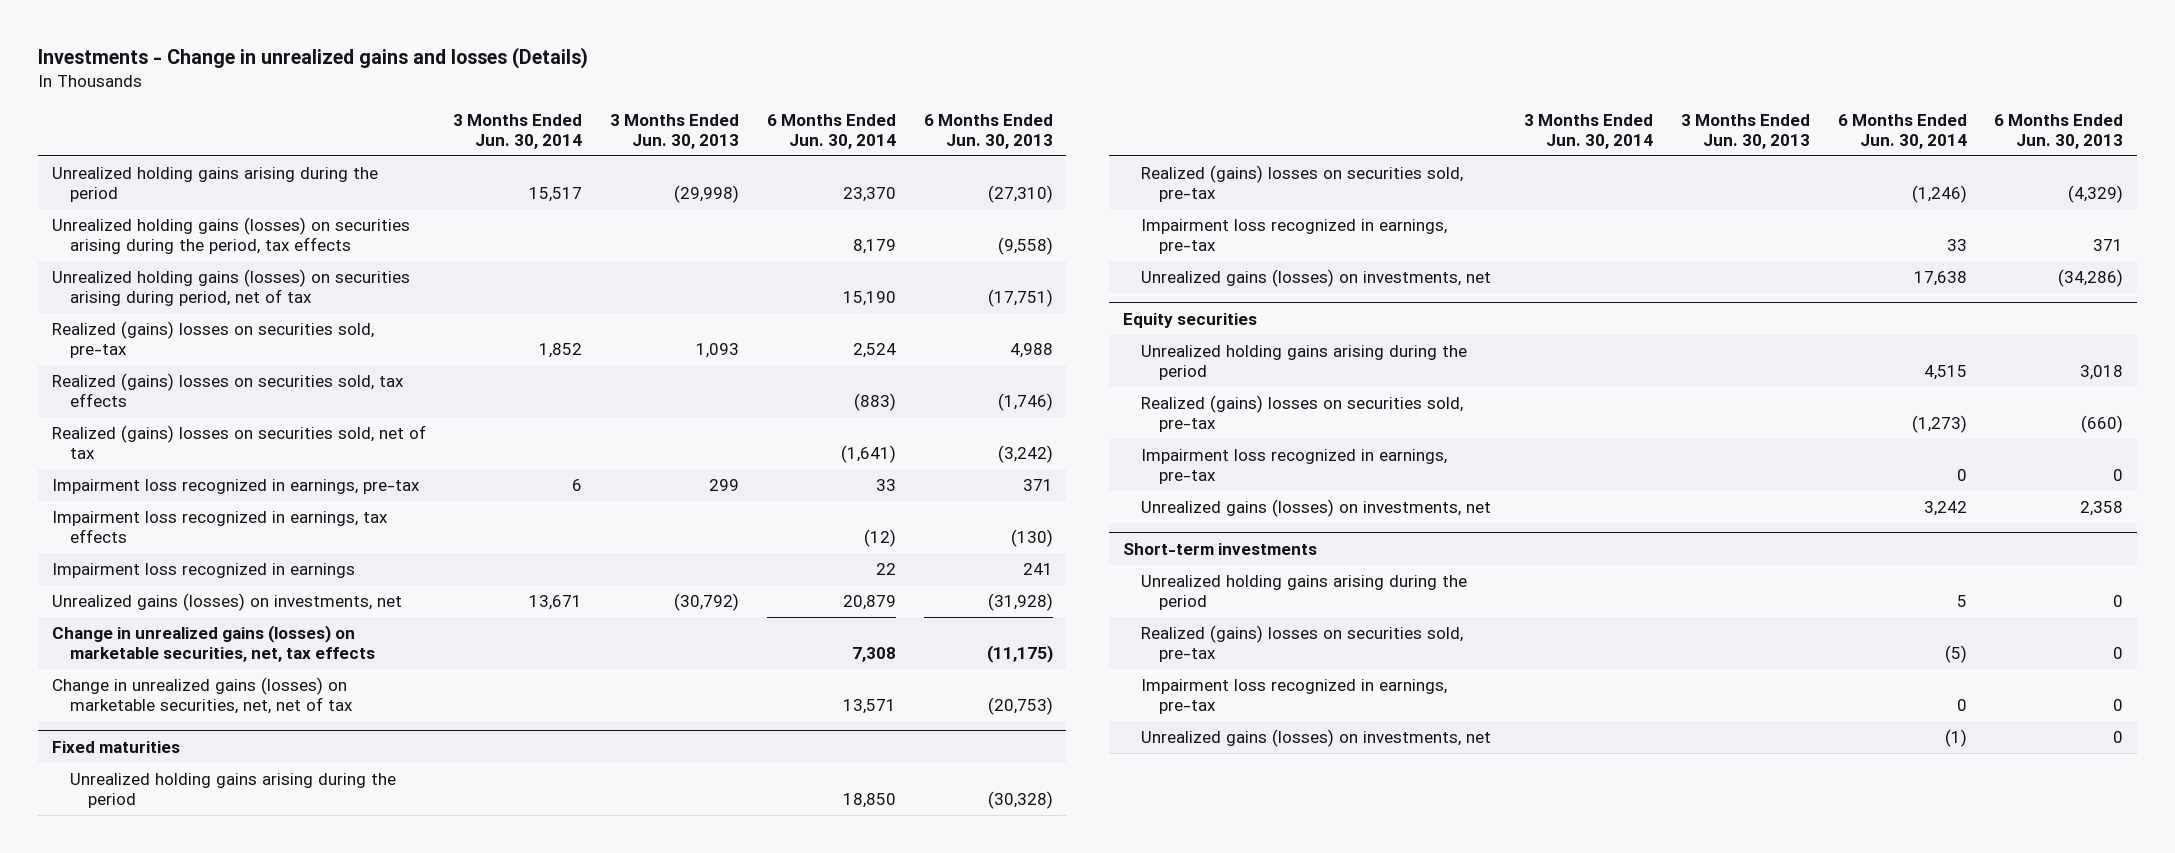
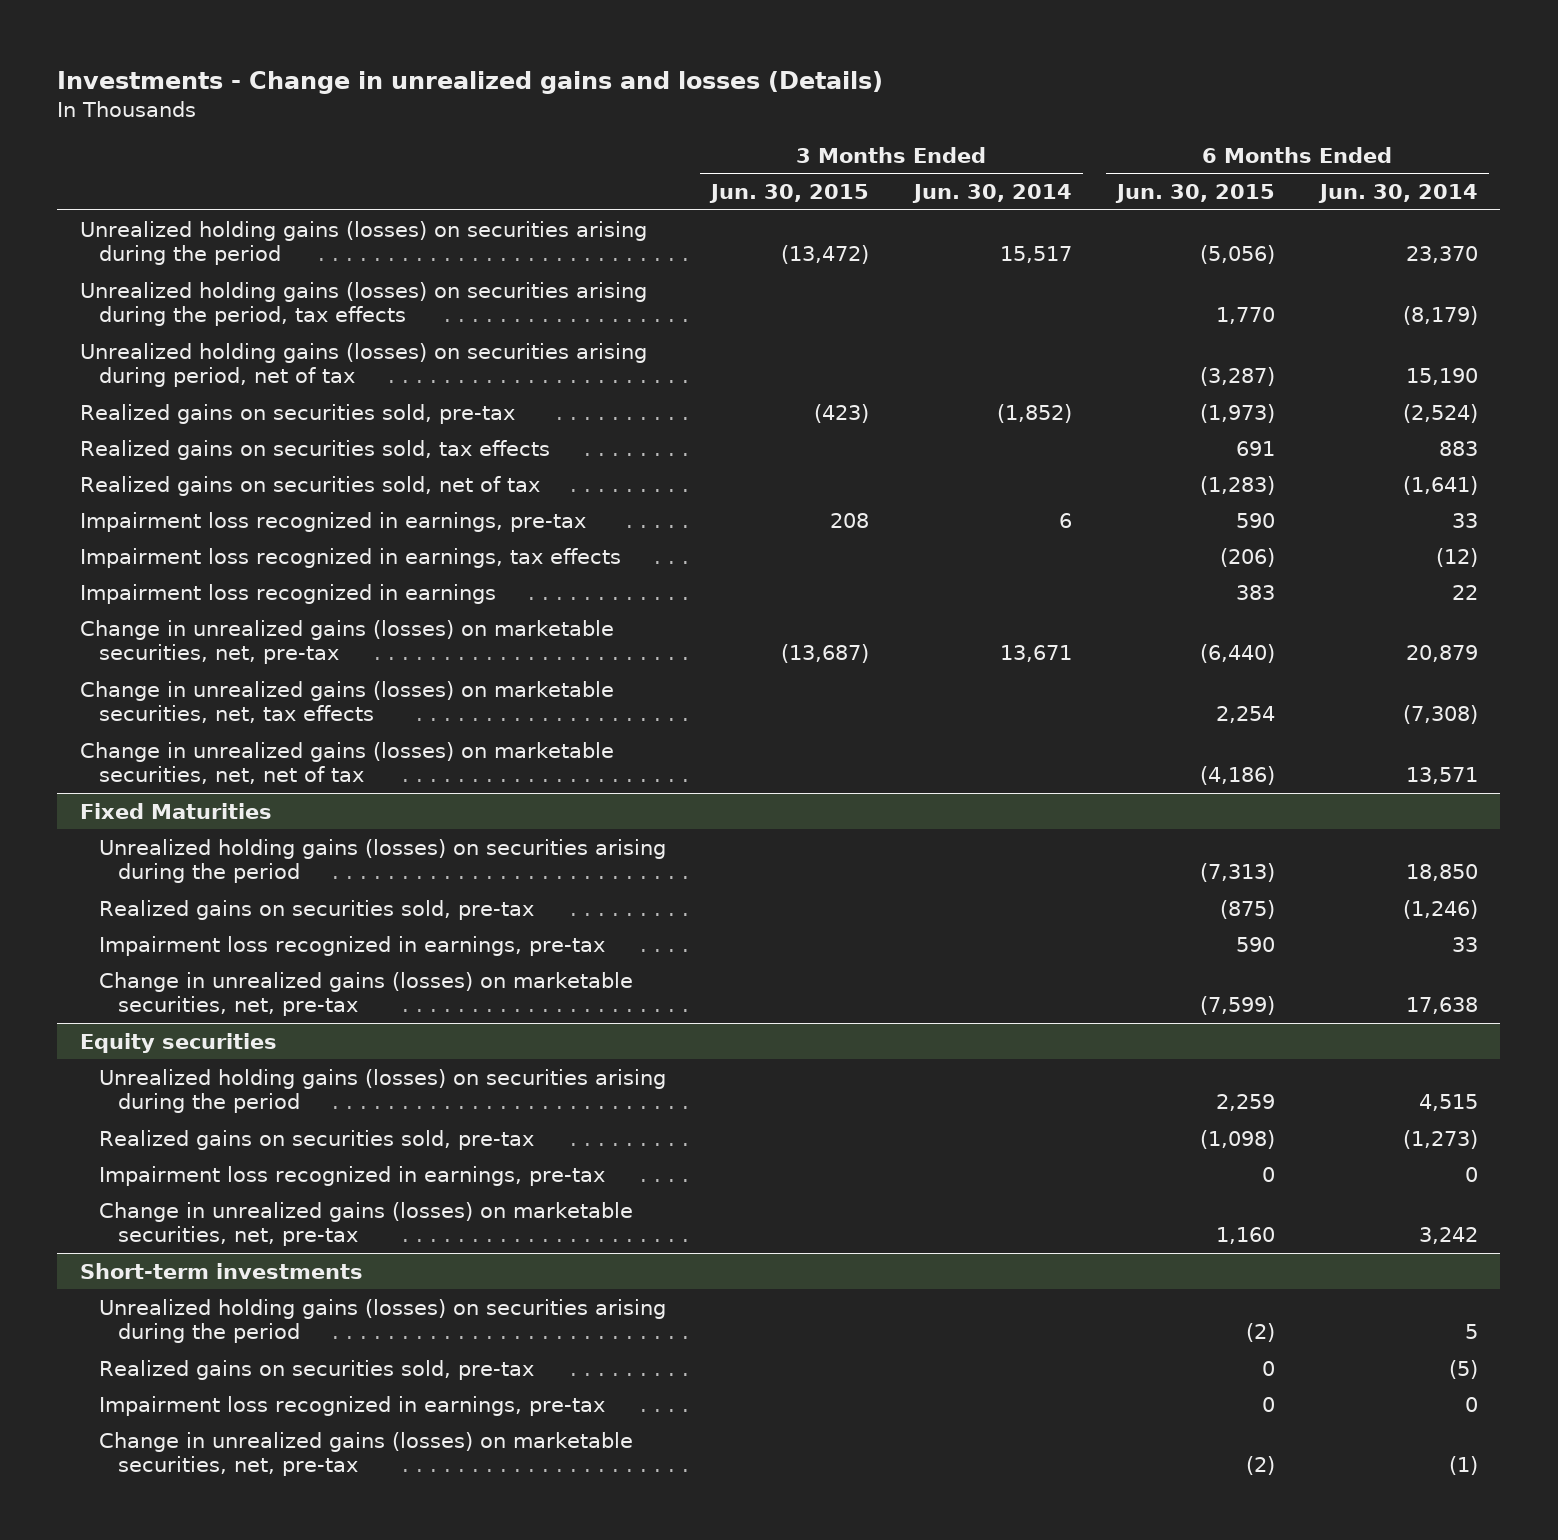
- | 3 Months Ended Jun. 30, 2014 | 3 Months Ended Jun. 30, 2013 | 6 Months Ended Jun. 30, 2014 | 6 Months Ended Jun. 30, 2013
+ | 3 Months Ended Jun. 30, 2015 | 3 Months Ended Jun. 30, 2014 | 6 Months Ended Jun. 30, 2015 | 6 Months Ended Jun. 30, 2014
- Unrealized holding gains arising during the period | 15,517 | (29,998) | 23,370 | (27,310)
- Unrealized holding gains (losses) on securities arising during the period, tax effects | | | 8,179 | (9,558)
+ Unrealized holding gains (losses) on securities arising during the period | (13,472) | 15,517 | (5,056) | 23,370
+ Unrealized holding gains (losses) on securities arising during the period, tax effects | | | 1,770 | (8,179)
- Realized (gains) losses on securities sold, pre-tax | 1,852 | 1,093 | 2,524 | 4,988
- Realized (gains) losses on securities sold, tax effects | | | (883) | (1,746)
- Realized (gains) losses on securities sold, net of tax | | | (1,641) | (3,242)
+ Realized gains on securities sold, pre-tax | (423) | (1,852) | (1,973) | (2,524)
+ Realized gains on securities sold, tax effects | | | 691 | 883
+ Realized gains on securities sold, net of tax | | | (1,283) | (1,641)
- Unrealized gains (losses) on investments, net | 13,671 | (30,792) | 20,879 | (31,928)
- Change in unrealized gains (losses) on marketable securities, net, tax effects | | | 7,308 | (11,175)
+ Change in unrealized gains (losses) on marketable securities, net, pre-tax | (13,687) | 13,671 | (6,440) | 20,879
+ Change in unrealized gains (losses) on marketable securities, net, tax effects | | | 2,254 | (7,308)
- Fixed maturities
- Unrealized holding gains arising during the period | | | 18,850 | (30,328)
- Realized (gains) losses on securities sold, pre-tax | | | (1,246) | (4,329)
+ Fixed Maturities
+ Unrealized holding gains (losses) on securities arising during the period | | | (7,313) | 18,850
+ Realized gains on securities sold, pre-tax | | | (875) | (1,246)
- Unrealized gains (losses) on investments, net | | | 17,638 | (34,286)
+ Change in unrealized gains (losses) on marketable securities, net, pre-tax | | | (7,599) | 17,638
@ Equity securities
- Unrealized holding gains arising during the period | | | 4,515 | 3,018
- Realized (gains) losses on securities sold, pre-tax | | | (1,273) | (660)
+ Unrealized holding gains (losses) on securities arising during the period | | | 2,259 | 4,515
+ Realized gains on securities sold, pre-tax | | | (1,098) | (1,273)
- Unrealized gains (losses) on investments, net | | | 3,242 | 2,358
+ Change in unrealized gains (losses) on marketable securities, net, pre-tax | | | 1,160 | 3,242
@ Short-term investments
- Unrealized holding gains arising during the period | | | 5 | 0
- Realized (gains) losses on securities sold, pre-tax | | | (5) | 0
+ Unrealized holding gains (losses) on securities arising during the period | | | (2) | 5
+ Realized gains on securities sold, pre-tax | | | 0 | (5)
- Unrealized gains (losses) on investments, net | | | (1) | 0
+ Change in unrealized gains (losses) on marketable securities, net, pre-tax | | | (2) | (1)

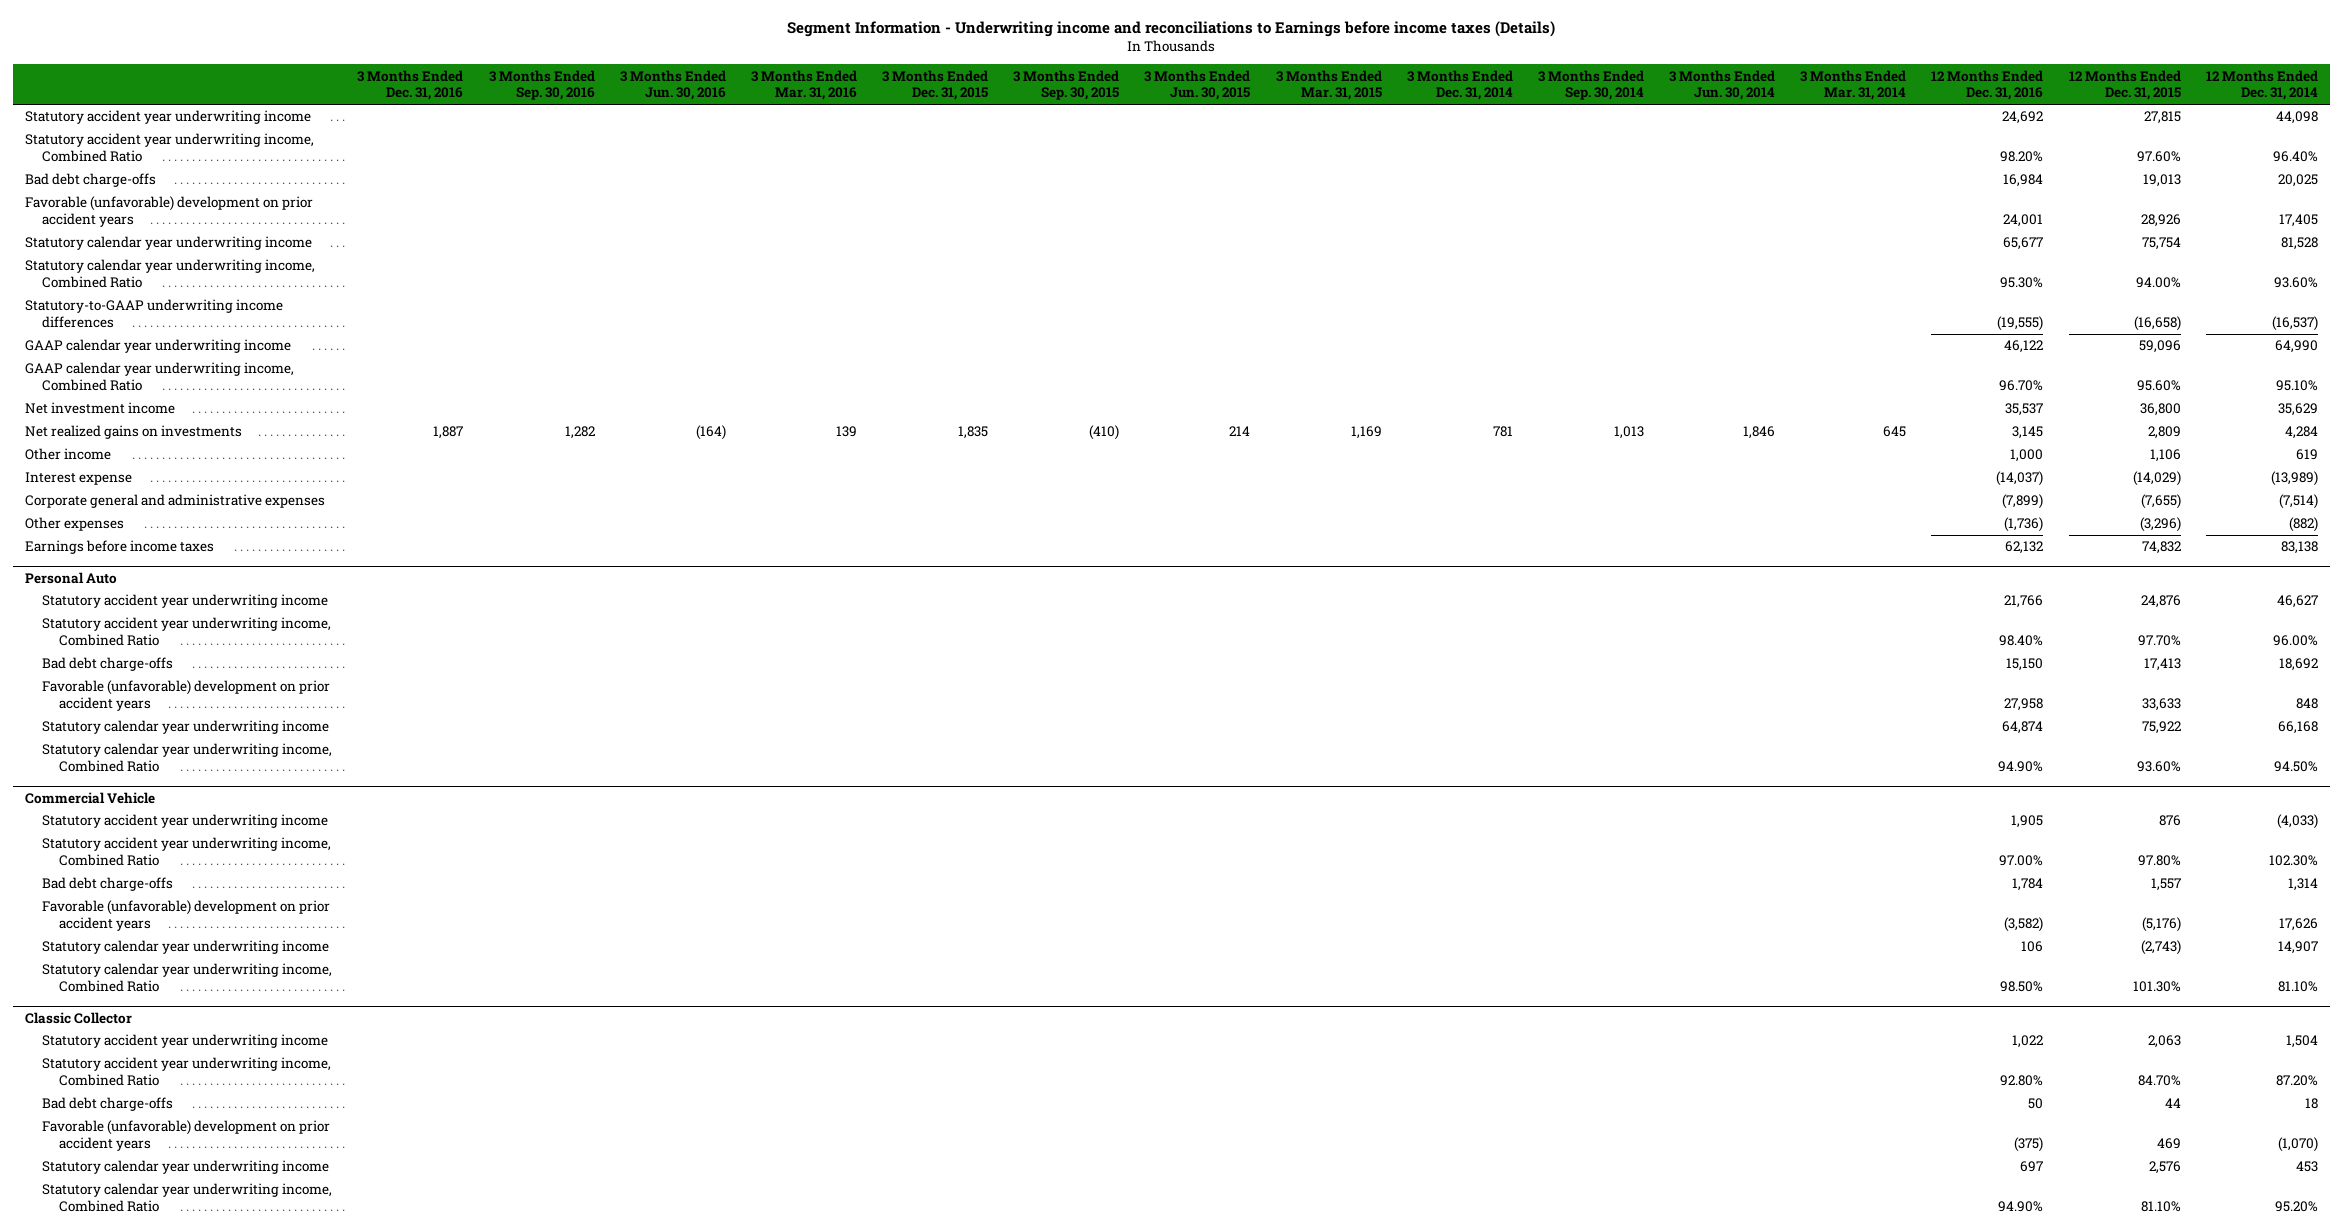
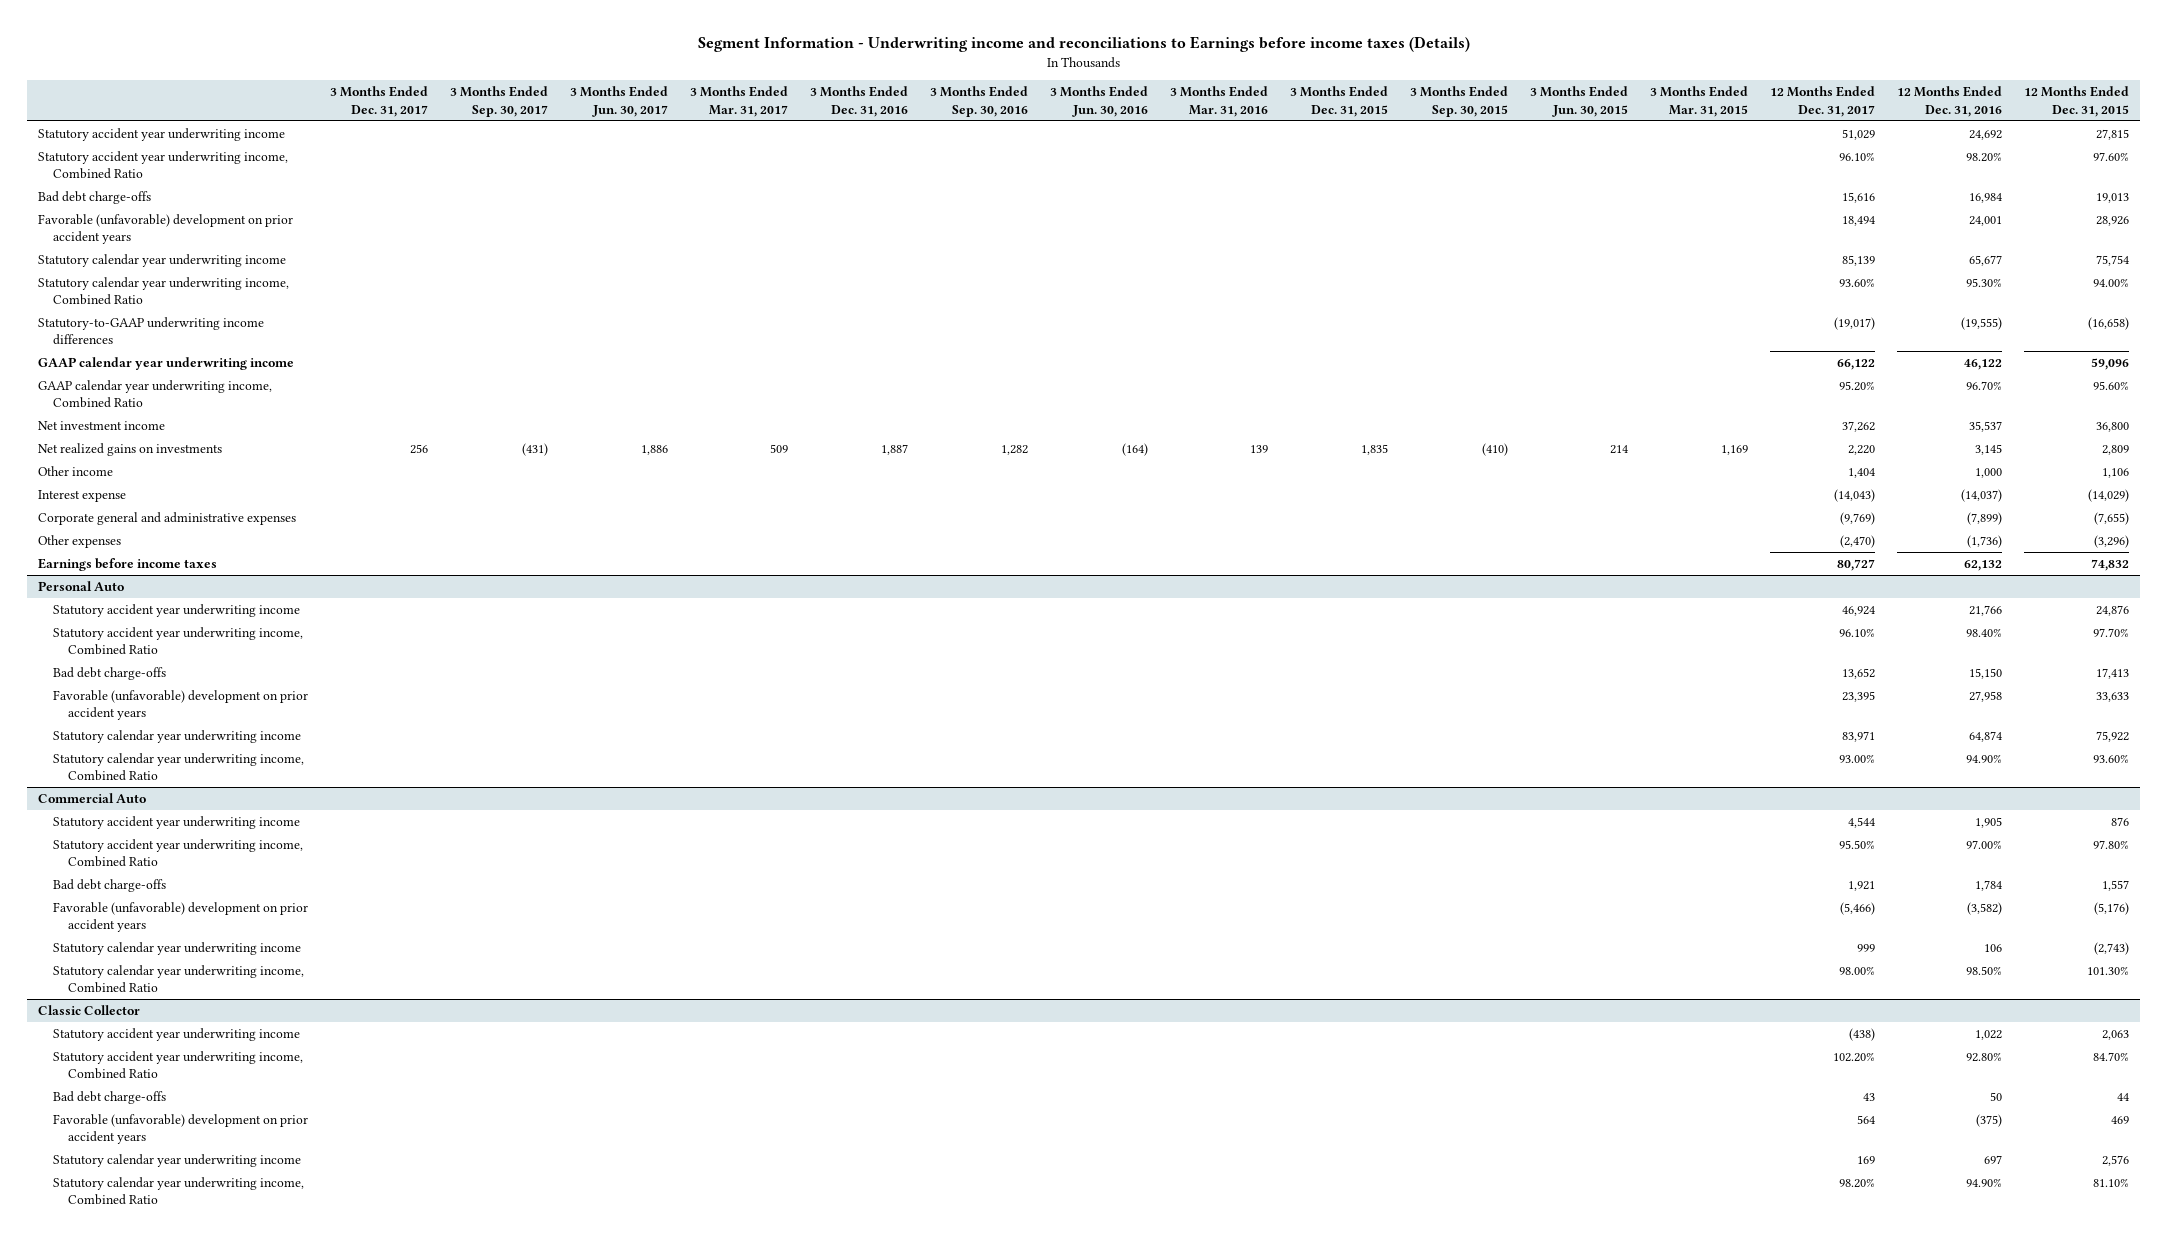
- | 3 Months Ended Dec. 31, 2016 | 3 Months Ended Sep. 30, 2016 | 3 Months Ended Jun. 30, 2016 | 3 Months Ended Mar. 31, 2016 | 3 Months Ended Dec. 31, 2015 | 3 Months Ended Sep. 30, 2015 | 3 Months Ended Jun. 30, 2015 | 3 Months Ended Mar. 31, 2015 | 3 Months Ended Dec. 31, 2014 | 3 Months Ended Sep. 30, 2014 | 3 Months Ended Jun. 30, 2014 | 3 Months Ended Mar. 31, 2014 | 12 Months Ended Dec. 31, 2016 | 12 Months Ended Dec. 31, 2015 | 12 Months Ended Dec. 31, 2014
+ | 3 Months Ended Dec. 31, 2017 | 3 Months Ended Sep. 30, 2017 | 3 Months Ended Jun. 30, 2017 | 3 Months Ended Mar. 31, 2017 | 3 Months Ended Dec. 31, 2016 | 3 Months Ended Sep. 30, 2016 | 3 Months Ended Jun. 30, 2016 | 3 Months Ended Mar. 31, 2016 | 3 Months Ended Dec. 31, 2015 | 3 Months Ended Sep. 30, 2015 | 3 Months Ended Jun. 30, 2015 | 3 Months Ended Mar. 31, 2015 | 12 Months Ended Dec. 31, 2017 | 12 Months Ended Dec. 31, 2016 | 12 Months Ended Dec. 31, 2015
- Commercial Vehicle
+ Commercial Auto

